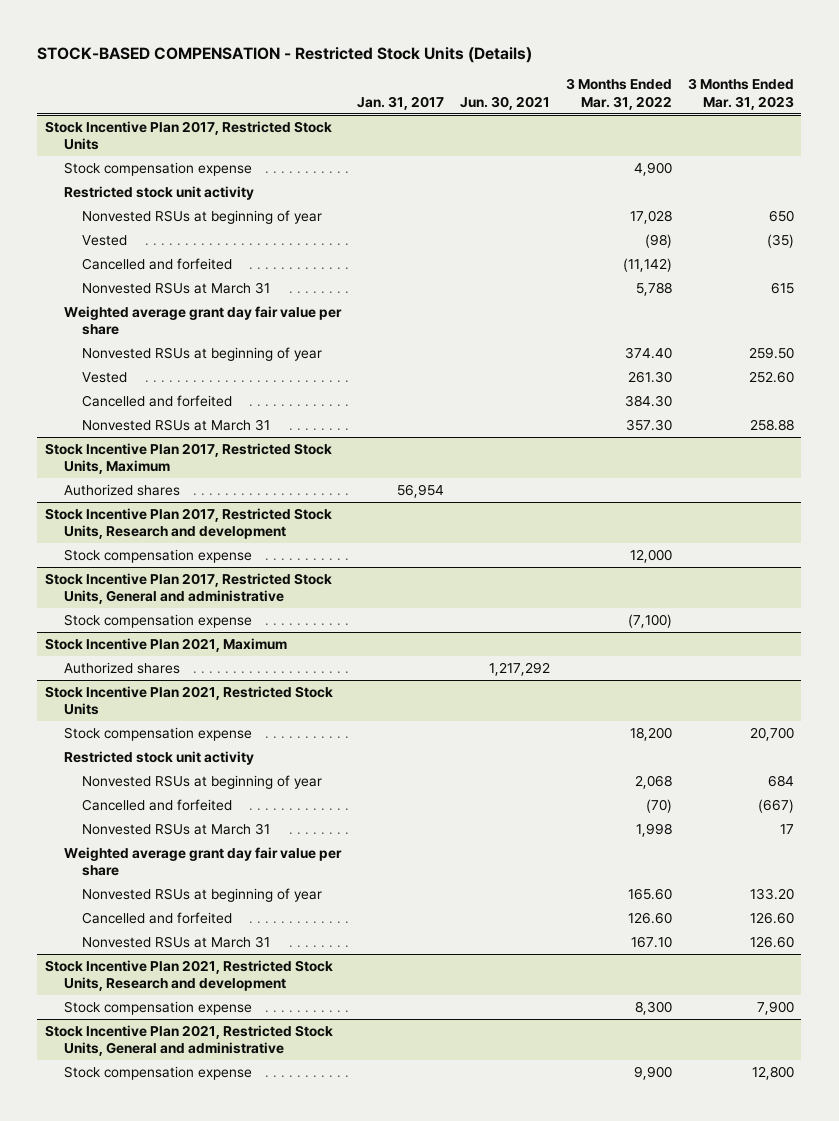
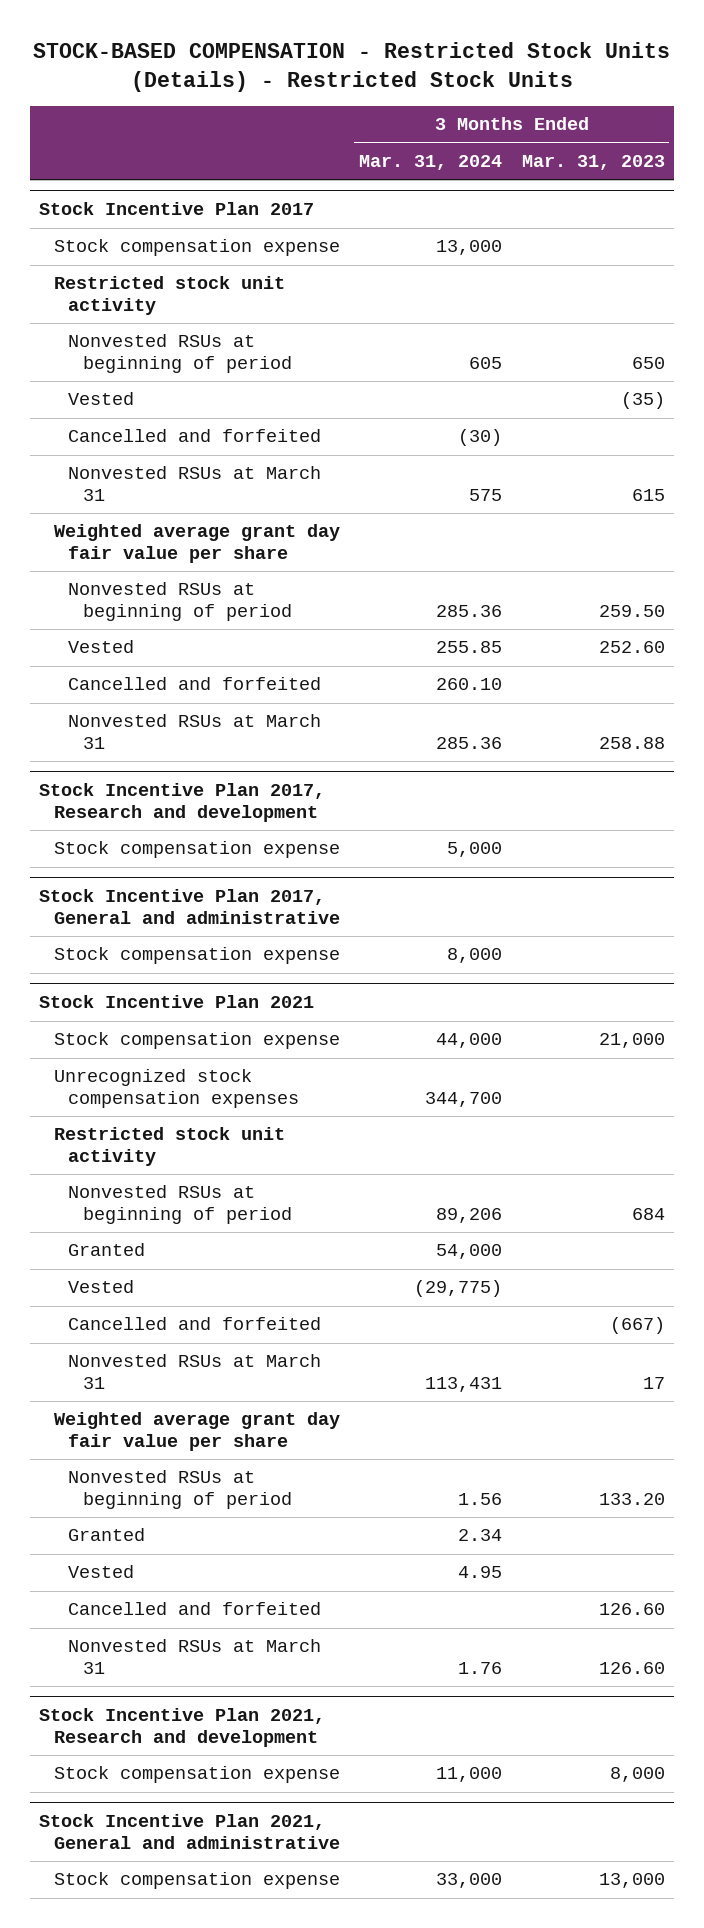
- STOCK-BASED COMPENSATION - Restricted Stock Units (Details)
+ STOCK-BASED COMPENSATION - Restricted Stock Units (Details) - Restricted Stock Units
- | Jan. 31, 2017 | Jun. 30, 2021 | 3 Months Ended Mar. 31, 2022 | 3 Months Ended Mar. 31, 2023
+ | 3 Months Ended Mar. 31, 2024 | 3 Months Ended Mar. 31, 2023
- Stock Incentive Plan 2017, Restricted Stock Units
+ Stock Incentive Plan 2017
- Nonvested RSUs at beginning of year | | | 17,028 | 650
+ Nonvested RSUs at beginning of period | 605 | 650
- Nonvested RSUs at beginning of year | | | 374.40 | 259.50
+ Nonvested RSUs at beginning of period | 285.36 | 259.50
- Stock Incentive Plan 2017, Restricted Stock Units, Maximum
- Authorized shares | 56,954 | | |
- Stock Incentive Plan 2017, Restricted Stock Units, Research and development
+ Stock Incentive Plan 2017, Research and development
- Stock Incentive Plan 2017, Restricted Stock Units, General and administrative
+ Stock Incentive Plan 2017, General and administrative
- Stock Incentive Plan 2021, Maximum
- Authorized shares | | 1,217,292 | |
- Stock Incentive Plan 2021, Restricted Stock Units
- Stock compensation expense | | | 18,200 | 20,700
+ Stock Incentive Plan 2021
+ Stock compensation expense | 44,000 | 21,000
+ Unrecognized stock compensation expenses | 344,700 |
- Nonvested RSUs at beginning of year | | | 2,068 | 684
+ Nonvested RSUs at beginning of period | 89,206 | 684
+ Granted | 54,000 |
+ Vested | (29,775) |
- Nonvested RSUs at beginning of year | | | 165.60 | 133.20
+ Nonvested RSUs at beginning of period | 1.56 | 133.20
+ Granted | 2.34 |
+ Vested | 4.95 |
- Stock Incentive Plan 2021, Restricted Stock Units, Research and development
- Stock compensation expense | | | 8,300 | 7,900
- Stock Incentive Plan 2021, Restricted Stock Units, General and administrative
- Stock compensation expense | | | 9,900 | 12,800
+ Stock Incentive Plan 2021, Research and development
+ Stock compensation expense | 11,000 | 8,000
+ Stock Incentive Plan 2021, General and administrative
+ Stock compensation expense | 33,000 | 13,000

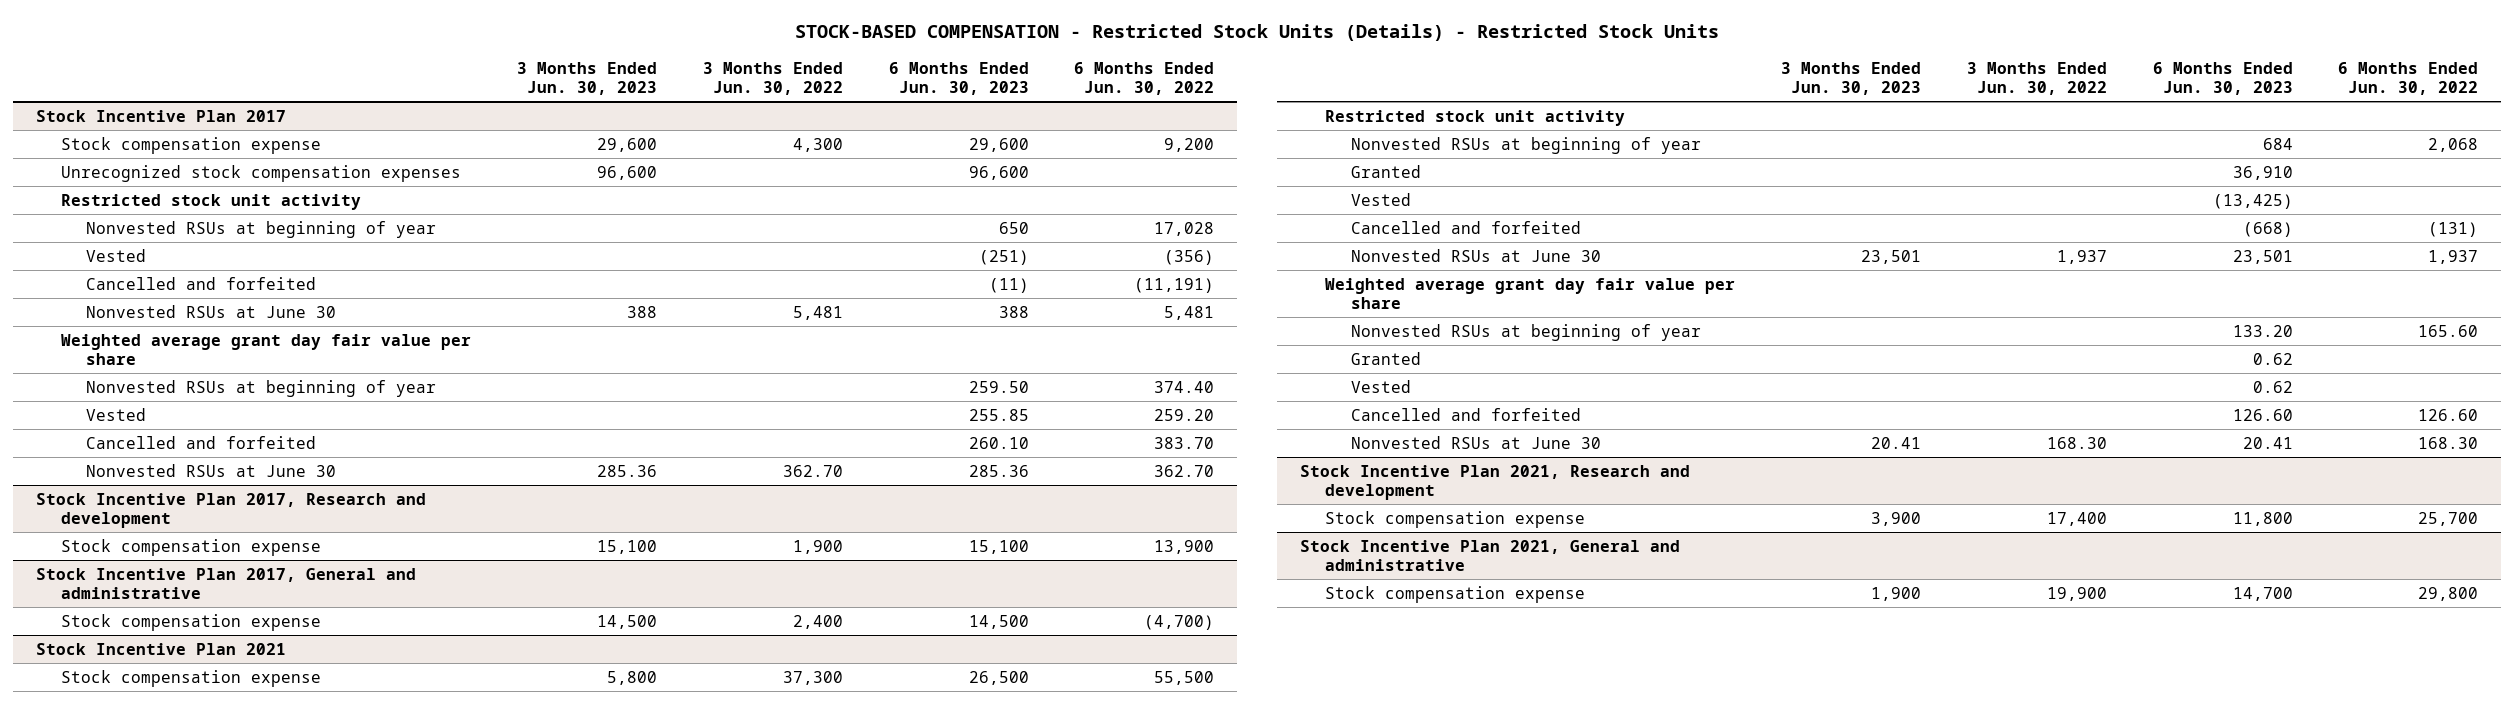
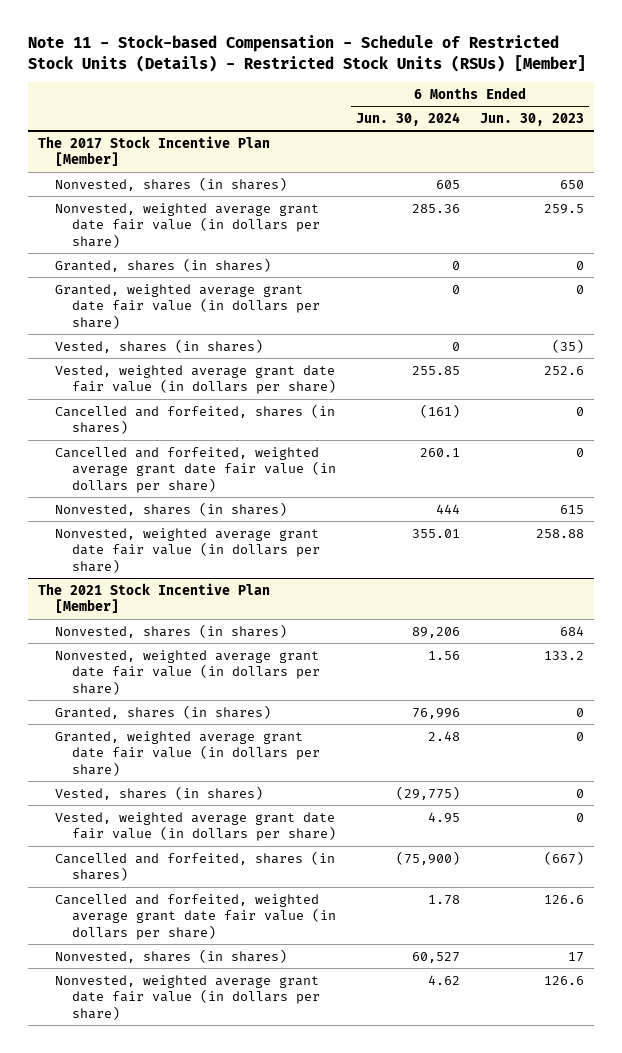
- STOCK-BASED COMPENSATION - Restricted Stock Units (Details) - Restricted Stock Units
+ Note 11 - Stock-based Compensation - Schedule of Restricted Stock Units (Details) - Restricted Stock Units (RSUs) [Member]
- | 3 Months Ended Jun. 30, 2023 | 3 Months Ended Jun. 30, 2022 | 6 Months Ended Jun. 30, 2023 | 6 Months Ended Jun. 30, 2022
+ | 6 Months Ended Jun. 30, 2024 | 6 Months Ended Jun. 30, 2023
- Stock Incentive Plan 2017
- Stock compensation expense | 29,600 | 4,300 | 29,600 | 9,200
- Unrecognized stock compensation expenses | 96,600 | | 96,600 |
- Restricted stock unit activity
- Nonvested RSUs at beginning of year | | | 650 | 17,028
- Vested | | | (251) | (356)
- Cancelled and forfeited | | | (11) | (11,191)
- Nonvested RSUs at June 30 | 388 | 5,481 | 388 | 5,481
- Weighted average grant day fair value per share
- Nonvested RSUs at beginning of year | | | 259.50 | 374.40
- Vested | | | 255.85 | 259.20
- Cancelled and forfeited | | | 260.10 | 383.70
- Nonvested RSUs at June 30 | 285.36 | 362.70 | 285.36 | 362.70
- Stock Incentive Plan 2017, Research and development
- Stock compensation expense | 15,100 | 1,900 | 15,100 | 13,900
- Stock Incentive Plan 2017, General and administrative
- Stock compensation expense | 14,500 | 2,400 | 14,500 | (4,700)
- Stock Incentive Plan 2021
- Stock compensation expense | 5,800 | 37,300 | 26,500 | 55,500
- Restricted stock unit activity
- Nonvested RSUs at beginning of year | | | 684 | 2,068
- Granted | | | 36,910 |
- Vested | | | (13,425) |
- Cancelled and forfeited | | | (668) | (131)
- Nonvested RSUs at June 30 | 23,501 | 1,937 | 23,501 | 1,937
- Weighted average grant day fair value per share
- Nonvested RSUs at beginning of year | | | 133.20 | 165.60
- Granted | | | 0.62 |
- Vested | | | 0.62 |
- Cancelled and forfeited | | | 126.60 | 126.60
- Nonvested RSUs at June 30 | 20.41 | 168.30 | 20.41 | 168.30
- Stock Incentive Plan 2021, Research and development
- Stock compensation expense | 3,900 | 17,400 | 11,800 | 25,700
- Stock Incentive Plan 2021, General and administrative
- Stock compensation expense | 1,900 | 19,900 | 14,700 | 29,800
+ The 2017 Stock Incentive Plan [Member]
+ Nonvested, shares (in shares) | 605 | 650
+ Nonvested, weighted average grant date fair value (in dollars per share) | 285.36 | 259.5
+ Granted, shares (in shares) | 0 | 0
+ Granted, weighted average grant date fair value (in dollars per share) | 0 | 0
+ Vested, shares (in shares) | 0 | (35)
+ Vested, weighted average grant date fair value (in dollars per share) | 255.85 | 252.6
+ Cancelled and forfeited, shares (in shares) | (161) | 0
+ Cancelled and forfeited, weighted average grant date fair value (in dollars per share) | 260.1 | 0
+ Nonvested, shares (in shares) | 444 | 615
+ Nonvested, weighted average grant date fair value (in dollars per share) | 355.01 | 258.88
+ The 2021 Stock Incentive Plan [Member]
+ Nonvested, shares (in shares) | 89,206 | 684
+ Nonvested, weighted average grant date fair value (in dollars per share) | 1.56 | 133.2
+ Granted, shares (in shares) | 76,996 | 0
+ Granted, weighted average grant date fair value (in dollars per share) | 2.48 | 0
+ Vested, shares (in shares) | (29,775) | 0
+ Vested, weighted average grant date fair value (in dollars per share) | 4.95 | 0
+ Cancelled and forfeited, shares (in shares) | (75,900) | (667)
+ Cancelled and forfeited, weighted average grant date fair value (in dollars per share) | 1.78 | 126.6
+ Nonvested, shares (in shares) | 60,527 | 17
+ Nonvested, weighted average grant date fair value (in dollars per share) | 4.62 | 126.6

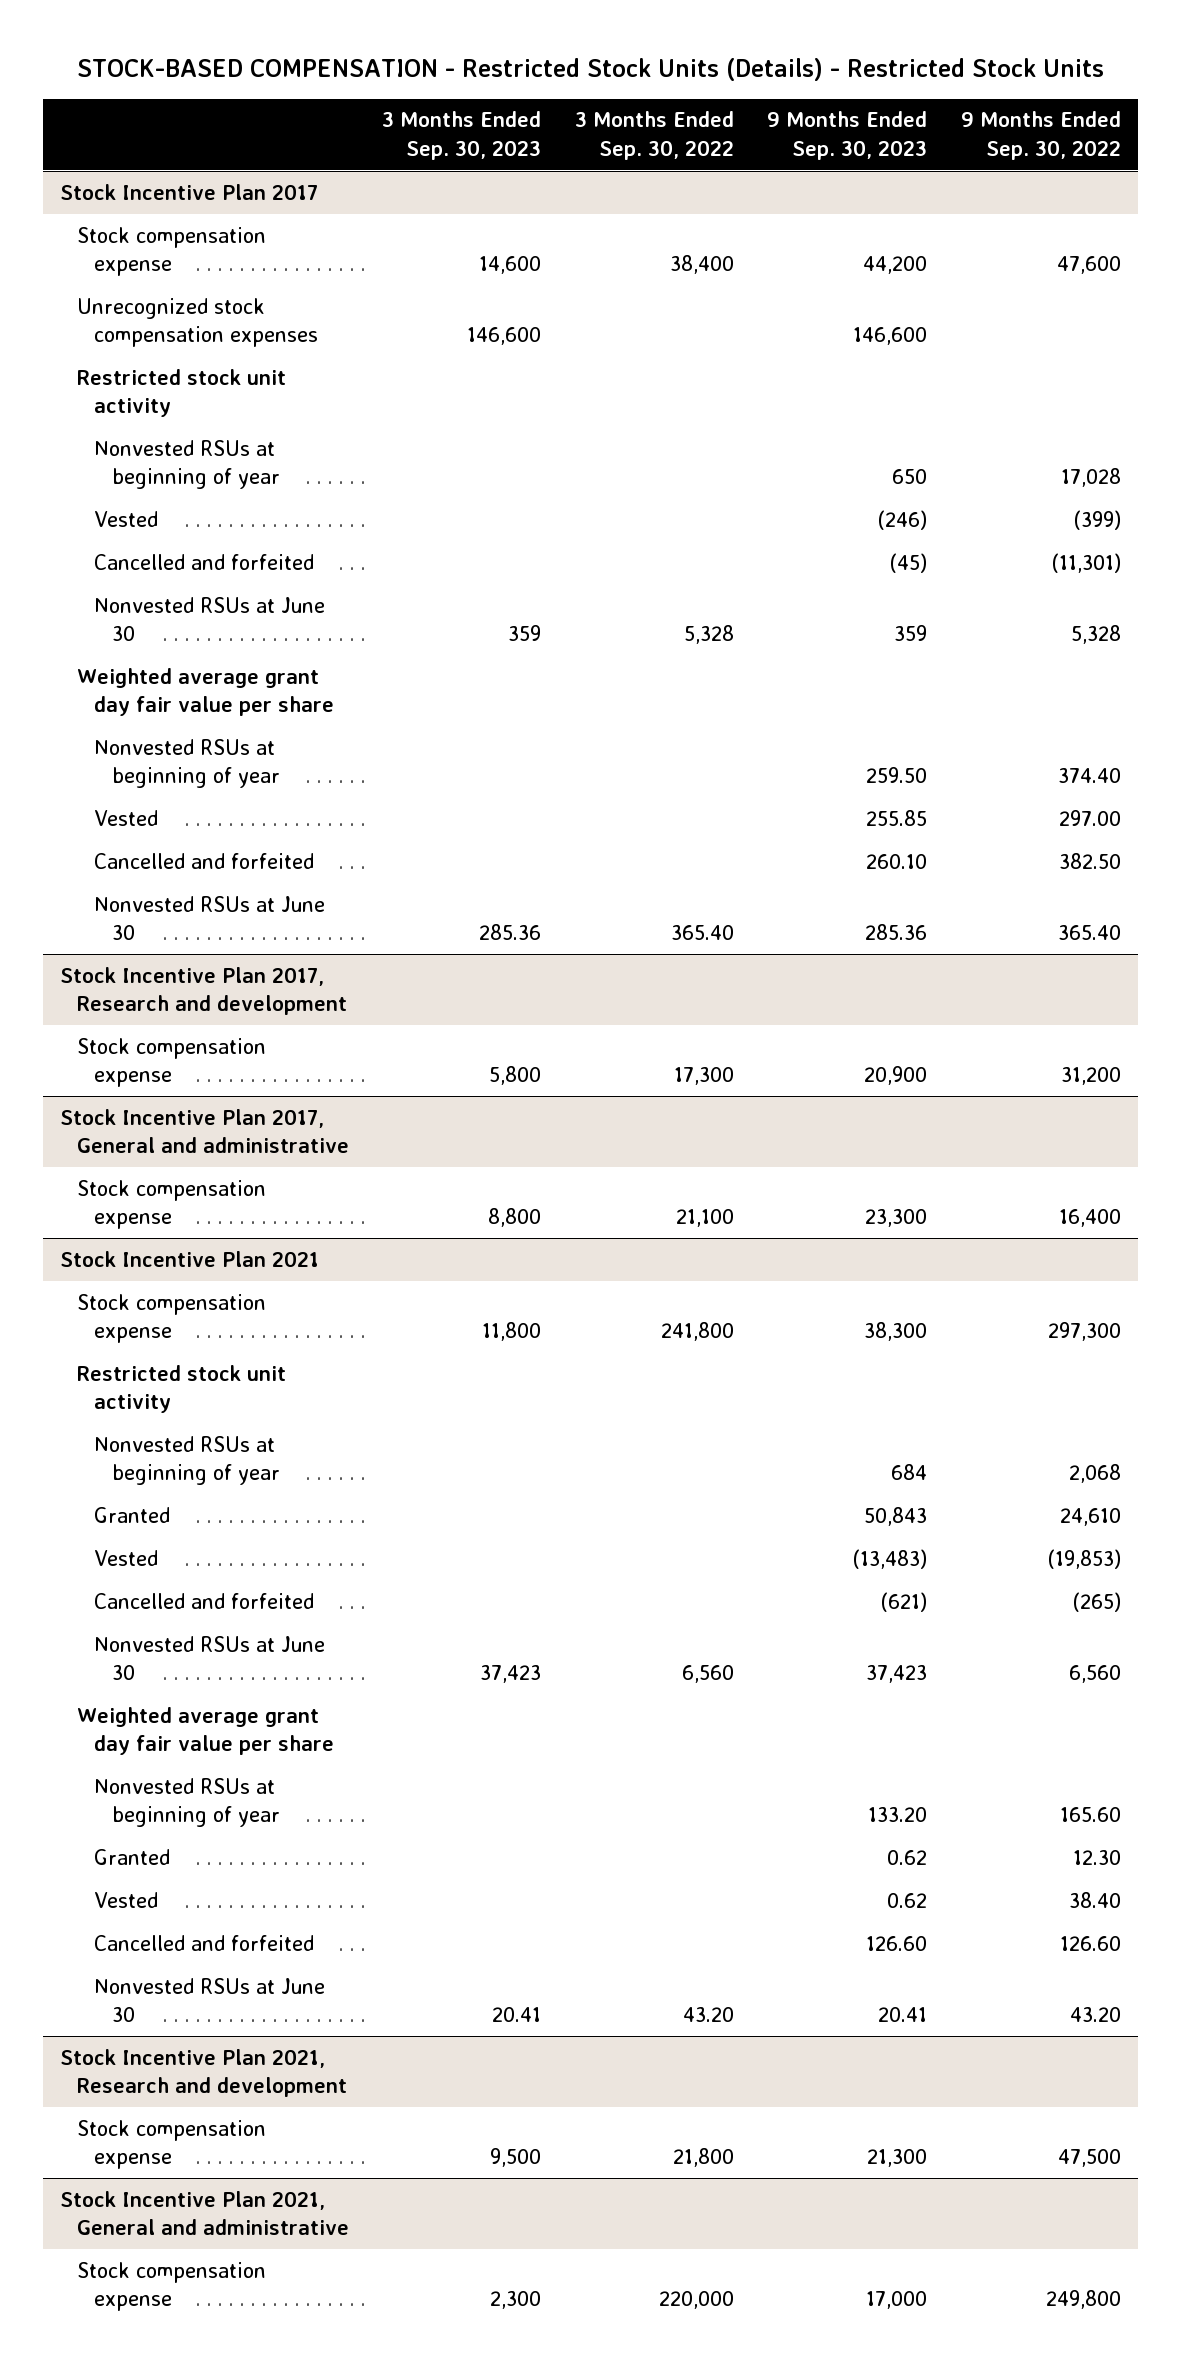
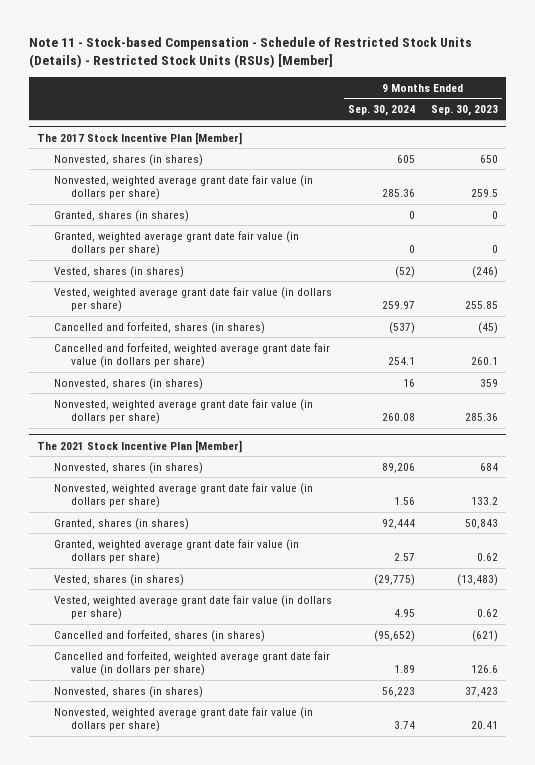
- STOCK-BASED COMPENSATION - Restricted Stock Units (Details) - Restricted Stock Units
+ Note 11 - Stock-based Compensation - Schedule of Restricted Stock Units (Details) - Restricted Stock Units (RSUs) [Member]
- | 3 Months Ended Sep. 30, 2023 | 3 Months Ended Sep. 30, 2022 | 9 Months Ended Sep. 30, 2023 | 9 Months Ended Sep. 30, 2022
+ | 9 Months Ended Sep. 30, 2024 | 9 Months Ended Sep. 30, 2023
- Stock Incentive Plan 2017
- Stock compensation expense | 14,600 | 38,400 | 44,200 | 47,600
- Unrecognized stock compensation expenses | 146,600 | | 146,600 |
- Restricted stock unit activity
- Nonvested RSUs at beginning of year | | | 650 | 17,028
- Vested | | | (246) | (399)
- Cancelled and forfeited | | | (45) | (11,301)
- Nonvested RSUs at June 30 | 359 | 5,328 | 359 | 5,328
- Weighted average grant day fair value per share
- Nonvested RSUs at beginning of year | | | 259.50 | 374.40
- Vested | | | 255.85 | 297.00
- Cancelled and forfeited | | | 260.10 | 382.50
- Nonvested RSUs at June 30 | 285.36 | 365.40 | 285.36 | 365.40
- Stock Incentive Plan 2017, Research and development
- Stock compensation expense | 5,800 | 17,300 | 20,900 | 31,200
- Stock Incentive Plan 2017, General and administrative
- Stock compensation expense | 8,800 | 21,100 | 23,300 | 16,400
- Stock Incentive Plan 2021
- Stock compensation expense | 11,800 | 241,800 | 38,300 | 297,300
- Restricted stock unit activity
- Nonvested RSUs at beginning of year | | | 684 | 2,068
- Granted | | | 50,843 | 24,610
- Vested | | | (13,483) | (19,853)
- Cancelled and forfeited | | | (621) | (265)
- Nonvested RSUs at June 30 | 37,423 | 6,560 | 37,423 | 6,560
- Weighted average grant day fair value per share
- Nonvested RSUs at beginning of year | | | 133.20 | 165.60
- Granted | | | 0.62 | 12.30
- Vested | | | 0.62 | 38.40
- Cancelled and forfeited | | | 126.60 | 126.60
- Nonvested RSUs at June 30 | 20.41 | 43.20 | 20.41 | 43.20
- Stock Incentive Plan 2021, Research and development
- Stock compensation expense | 9,500 | 21,800 | 21,300 | 47,500
- Stock Incentive Plan 2021, General and administrative
- Stock compensation expense | 2,300 | 220,000 | 17,000 | 249,800
+ The 2017 Stock Incentive Plan [Member]
+ Nonvested, shares (in shares) | 605 | 650
+ Nonvested, weighted average grant date fair value (in dollars per share) | 285.36 | 259.5
+ Granted, shares (in shares) | 0 | 0
+ Granted, weighted average grant date fair value (in dollars per share) | 0 | 0
+ Vested, shares (in shares) | (52) | (246)
+ Vested, weighted average grant date fair value (in dollars per share) | 259.97 | 255.85
+ Cancelled and forfeited, shares (in shares) | (537) | (45)
+ Cancelled and forfeited, weighted average grant date fair value (in dollars per share) | 254.1 | 260.1
+ Nonvested, shares (in shares) | 16 | 359
+ Nonvested, weighted average grant date fair value (in dollars per share) | 260.08 | 285.36
+ The 2021 Stock Incentive Plan [Member]
+ Nonvested, shares (in shares) | 89,206 | 684
+ Nonvested, weighted average grant date fair value (in dollars per share) | 1.56 | 133.2
+ Granted, shares (in shares) | 92,444 | 50,843
+ Granted, weighted average grant date fair value (in dollars per share) | 2.57 | 0.62
+ Vested, shares (in shares) | (29,775) | (13,483)
+ Vested, weighted average grant date fair value (in dollars per share) | 4.95 | 0.62
+ Cancelled and forfeited, shares (in shares) | (95,652) | (621)
+ Cancelled and forfeited, weighted average grant date fair value (in dollars per share) | 1.89 | 126.6
+ Nonvested, shares (in shares) | 56,223 | 37,423
+ Nonvested, weighted average grant date fair value (in dollars per share) | 3.74 | 20.41

